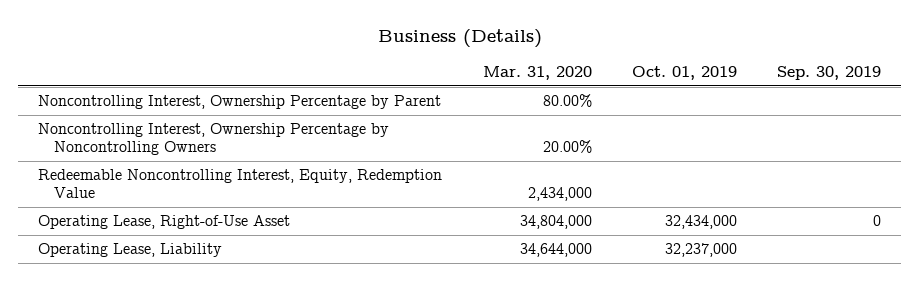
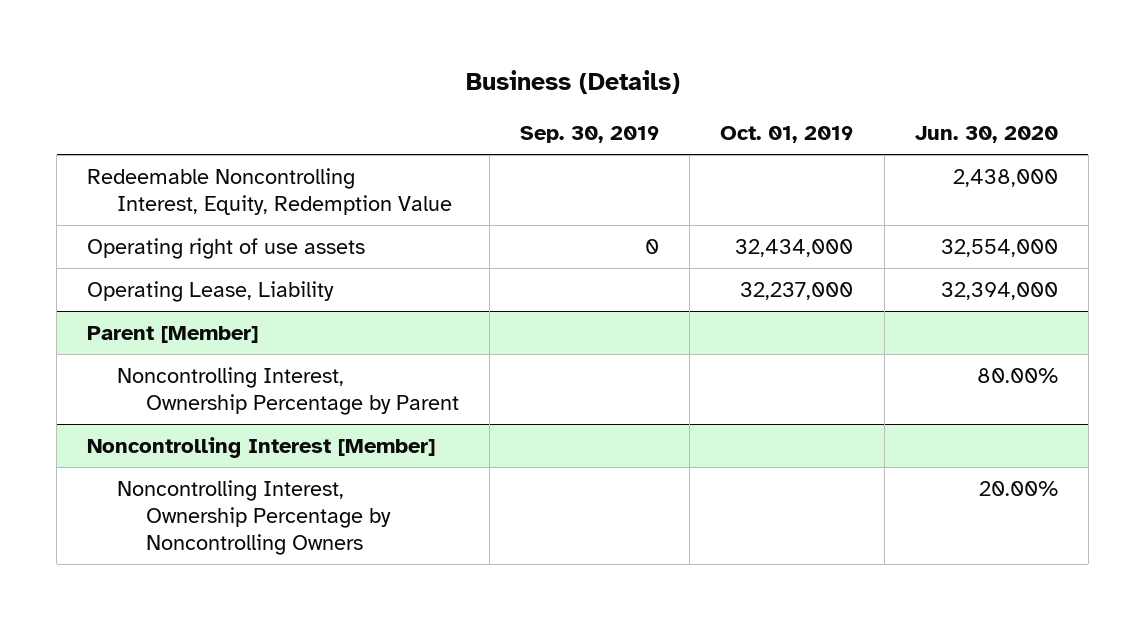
- | Mar. 31, 2020 | Oct. 01, 2019 | Sep. 30, 2019
+ | Sep. 30, 2019 | Oct. 01, 2019 | Jun. 30, 2020
- Noncontrolling Interest, Ownership Percentage by Parent | 80.00% | |
- Noncontrolling Interest, Ownership Percentage by Noncontrolling Owners | 20.00% | |
- Operating Lease, Right-of-Use Asset | 34,804,000 | 32,434,000 | 0
+ Operating right of use assets | 0 | 32,434,000 | 32,554,000
+ Parent [Member]
+ Noncontrolling Interest, Ownership Percentage by Parent | | | 80.00%
+ Noncontrolling Interest [Member]
+ Noncontrolling Interest, Ownership Percentage by Noncontrolling Owners | | | 20.00%

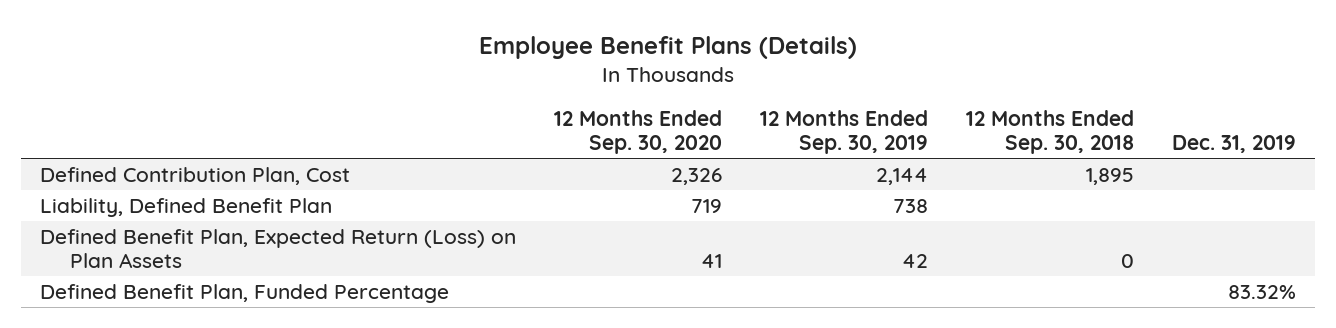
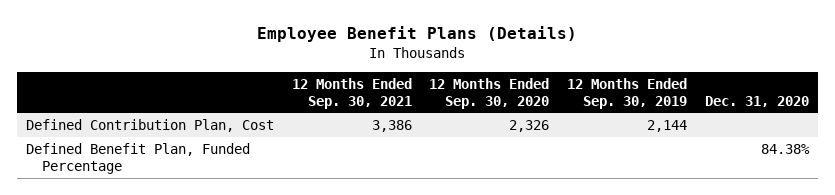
- | 12 Months Ended Sep. 30, 2020 | 12 Months Ended Sep. 30, 2019 | 12 Months Ended Sep. 30, 2018 | Dec. 31, 2019
+ | 12 Months Ended Sep. 30, 2021 | 12 Months Ended Sep. 30, 2020 | 12 Months Ended Sep. 30, 2019 | Dec. 31, 2020
- Liability, Defined Benefit Plan | 719 | 738 | |
- Defined Benefit Plan, Expected Return (Loss) on Plan Assets | 41 | 42 | 0 |

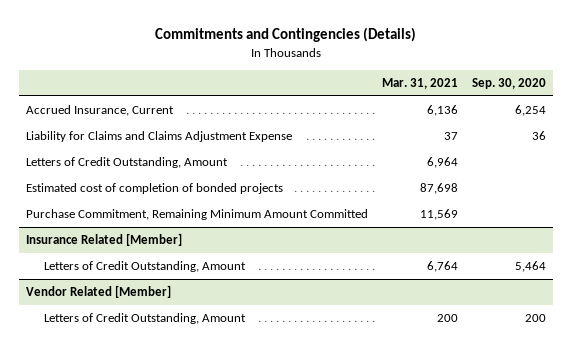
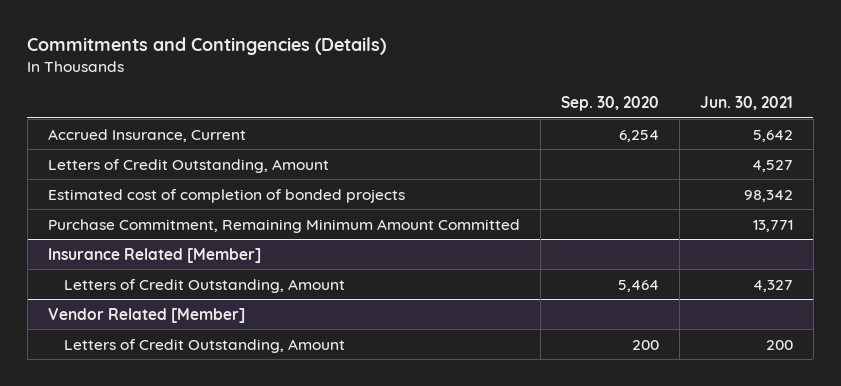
- | Mar. 31, 2021 | Sep. 30, 2020
+ | Sep. 30, 2020 | Jun. 30, 2021
- Liability for Claims and Claims Adjustment Expense | 37 | 36

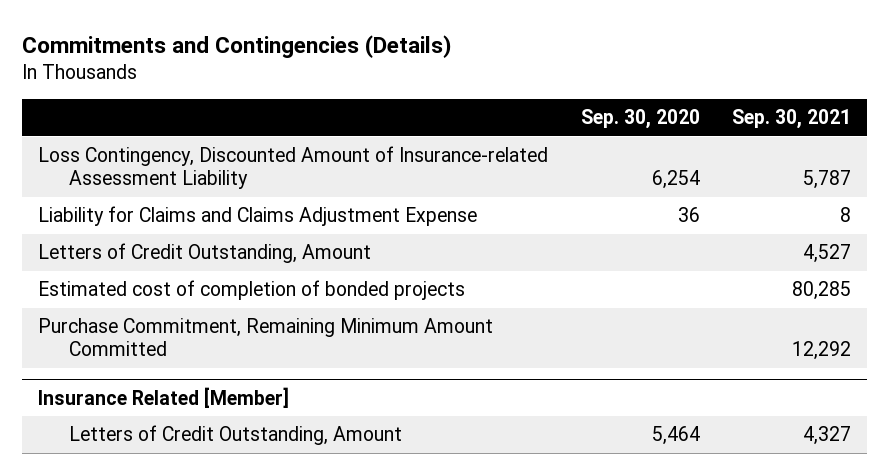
- | Sep. 30, 2020 | Jun. 30, 2021
+ | Sep. 30, 2020 | Sep. 30, 2021
- Accrued Insurance, Current | 6,254 | 5,642
+ Loss Contingency, Discounted Amount of Insurance-related Assessment Liability | 6,254 | 5,787
+ Liability for Claims and Claims Adjustment Expense | 36 | 8
- Vendor Related [Member]
- Letters of Credit Outstanding, Amount | 200 | 200

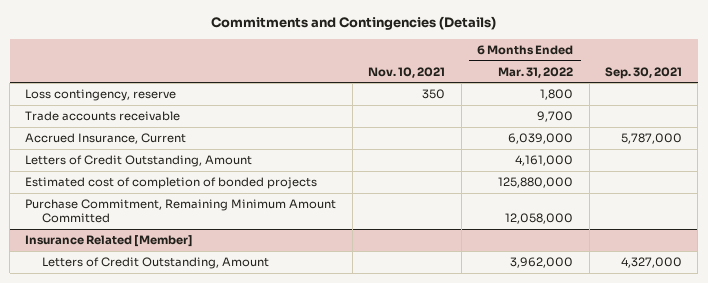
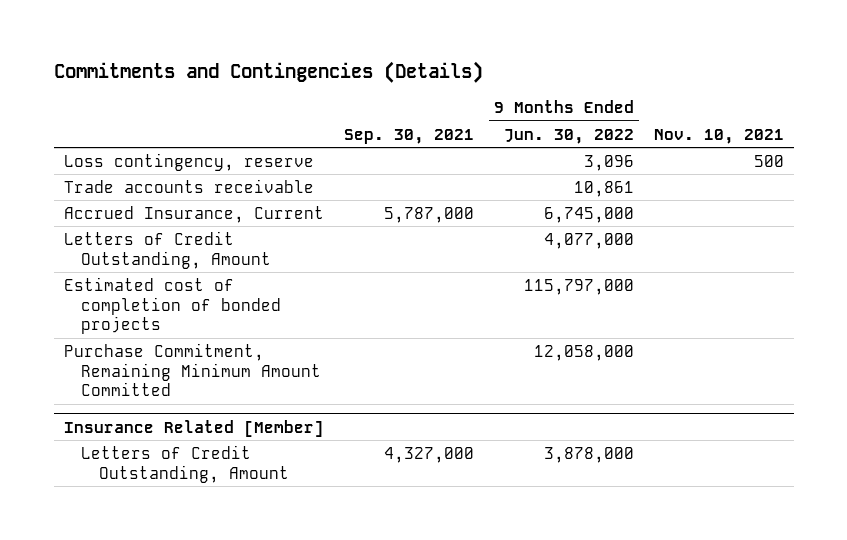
- | Nov. 10, 2021 | 6 Months Ended Mar. 31, 2022 | Sep. 30, 2021
+ | Sep. 30, 2021 | 9 Months Ended Jun. 30, 2022 | Nov. 10, 2021
- Loss contingency, reserve | 350 | 1,800 |
+ Loss contingency, reserve | | 3,096 | 500

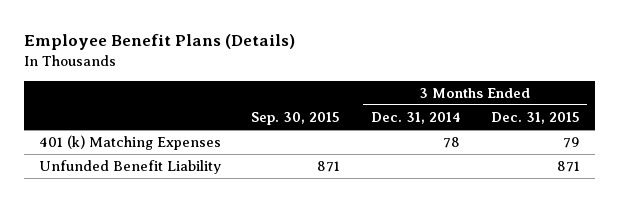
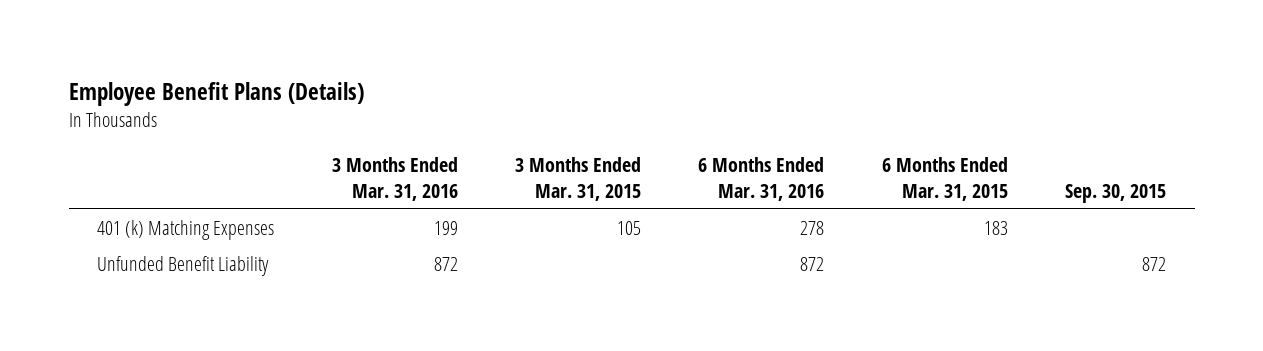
- | Sep. 30, 2015 | 3 Months Ended Dec. 31, 2014 | 3 Months Ended Dec. 31, 2015
+ | 3 Months Ended Mar. 31, 2016 | 3 Months Ended Mar. 31, 2015 | 6 Months Ended Mar. 31, 2016 | 6 Months Ended Mar. 31, 2015 | Sep. 30, 2015
- Unfunded Benefit Liability | 871 | | 871
+ Unfunded Benefit Liability | 872 | | 872 | | 872

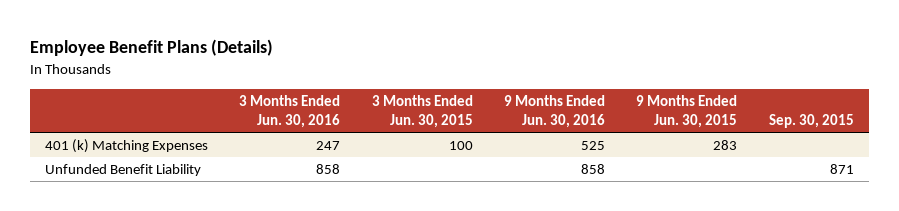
- | 3 Months Ended Mar. 31, 2016 | 3 Months Ended Mar. 31, 2015 | 6 Months Ended Mar. 31, 2016 | 6 Months Ended Mar. 31, 2015 | Sep. 30, 2015
+ | 3 Months Ended Jun. 30, 2016 | 3 Months Ended Jun. 30, 2015 | 9 Months Ended Jun. 30, 2016 | 9 Months Ended Jun. 30, 2015 | Sep. 30, 2015
- Unfunded Benefit Liability | 872 | | 872 | | 872
+ Unfunded Benefit Liability | 858 | | 858 | | 871

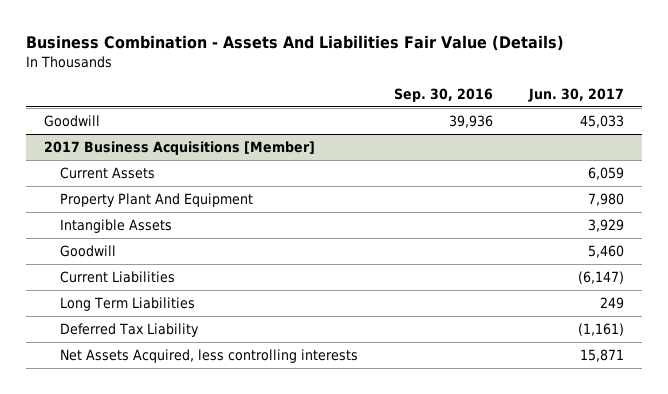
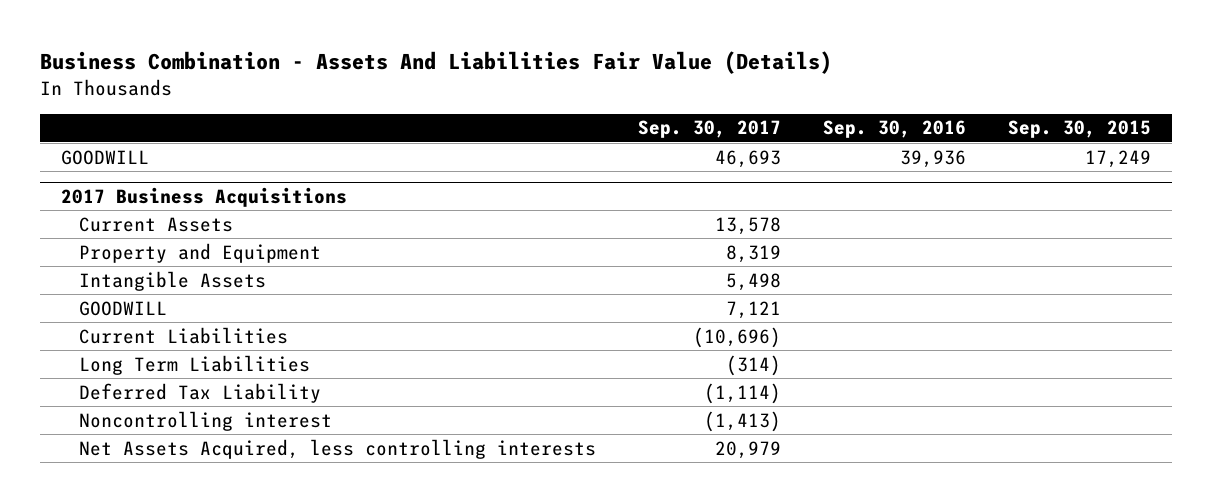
- | Sep. 30, 2016 | Jun. 30, 2017
+ | Sep. 30, 2017 | Sep. 30, 2016 | Sep. 30, 2015
- Goodwill | 39,936 | 45,033
- 2017 Business Acquisitions [Member]
+ GOODWILL | 46,693 | 39,936 | 17,249
+ 2017 Business Acquisitions
- Property Plant And Equipment | | 7,980
+ Property and Equipment | 8,319 | |
- Goodwill | | 5,460
+ GOODWILL | 7,121 | |
+ Noncontrolling interest | (1,413) | |

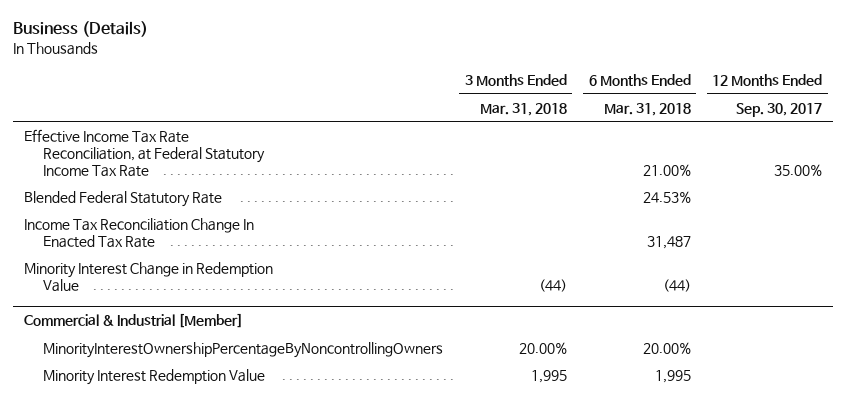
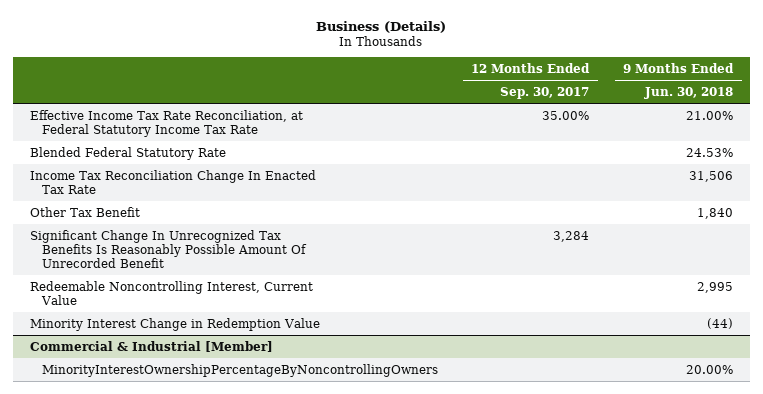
- | 3 Months Ended Mar. 31, 2018 | 6 Months Ended Mar. 31, 2018 | 12 Months Ended Sep. 30, 2017
+ | 12 Months Ended Sep. 30, 2017 | 9 Months Ended Jun. 30, 2018
+ Other Tax Benefit | | 1,840
+ Significant Change In Unrecognized Tax Benefits Is Reasonably Possible Amount Of Unrecorded Benefit | 3,284 |
+ Redeemable Noncontrolling Interest, Current Value | | 2,995
@ Commercial & Industrial [Member]
- Minority Interest Redemption Value | 1,995 | 1,995 |

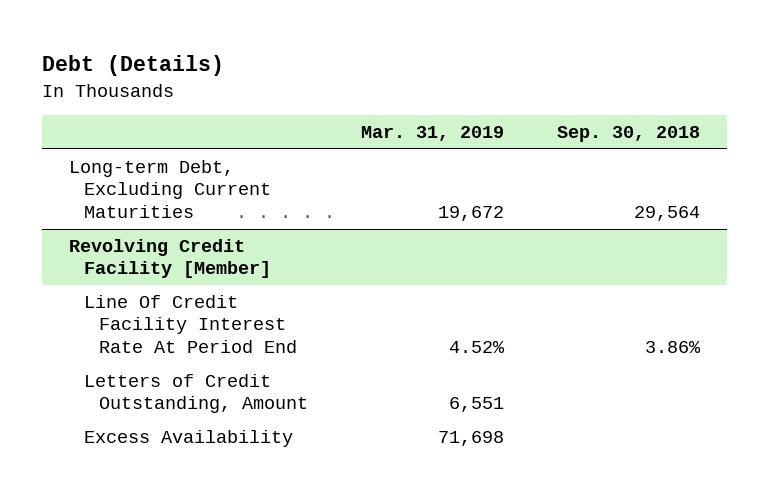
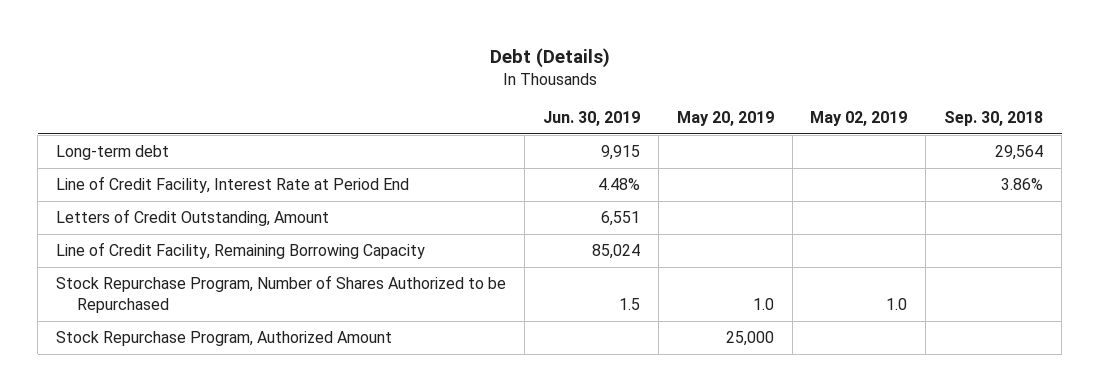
- | Mar. 31, 2019 | Sep. 30, 2018
+ | Jun. 30, 2019 | May 20, 2019 | May 02, 2019 | Sep. 30, 2018
- Long-term Debt, Excluding Current Maturities | 19,672 | 29,564
- Revolving Credit Facility [Member]
- Line Of Credit Facility Interest Rate At Period End | 4.52% | 3.86%
- Letters of Credit Outstanding, Amount | 6,551 |
- Excess Availability | 71,698 |
+ Long-term debt | 9,915 | | | 29,564
+ Line of Credit Facility, Interest Rate at Period End | 4.48% | | | 3.86%
+ Letters of Credit Outstanding, Amount | 6,551 | | |
+ Line of Credit Facility, Remaining Borrowing Capacity | 85,024 | | |
+ Stock Repurchase Program, Number of Shares Authorized to be Repurchased | 1.5 | 1.0 | 1.0 |
+ Stock Repurchase Program, Authorized Amount | | 25,000 | |

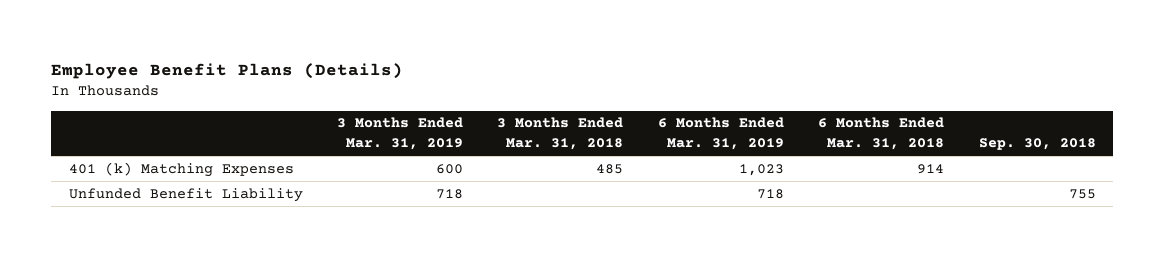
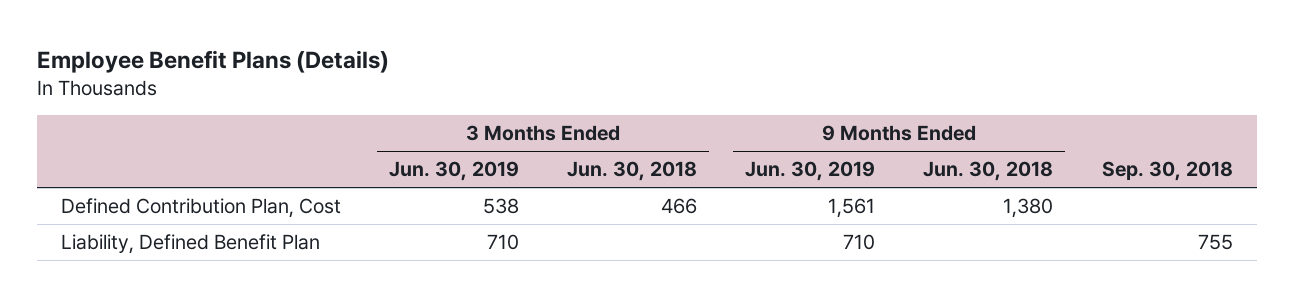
- | 3 Months Ended Mar. 31, 2019 | 3 Months Ended Mar. 31, 2018 | 6 Months Ended Mar. 31, 2019 | 6 Months Ended Mar. 31, 2018 | Sep. 30, 2018
+ | 3 Months Ended Jun. 30, 2019 | 3 Months Ended Jun. 30, 2018 | 9 Months Ended Jun. 30, 2019 | 9 Months Ended Jun. 30, 2018 | Sep. 30, 2018
- 401 (k) Matching Expenses | 600 | 485 | 1,023 | 914 |
- Unfunded Benefit Liability | 718 | | 718 | | 755
+ Defined Contribution Plan, Cost | 538 | 466 | 1,561 | 1,380 |
+ Liability, Defined Benefit Plan | 710 | | 710 | | 755

